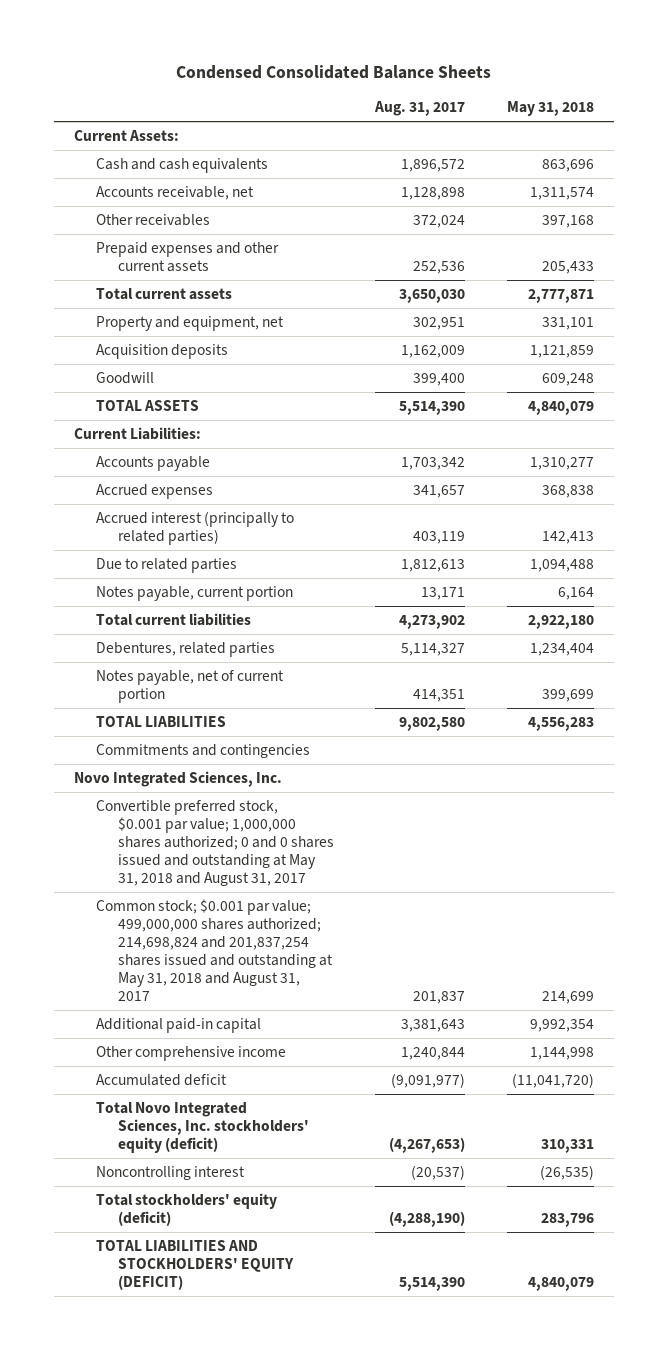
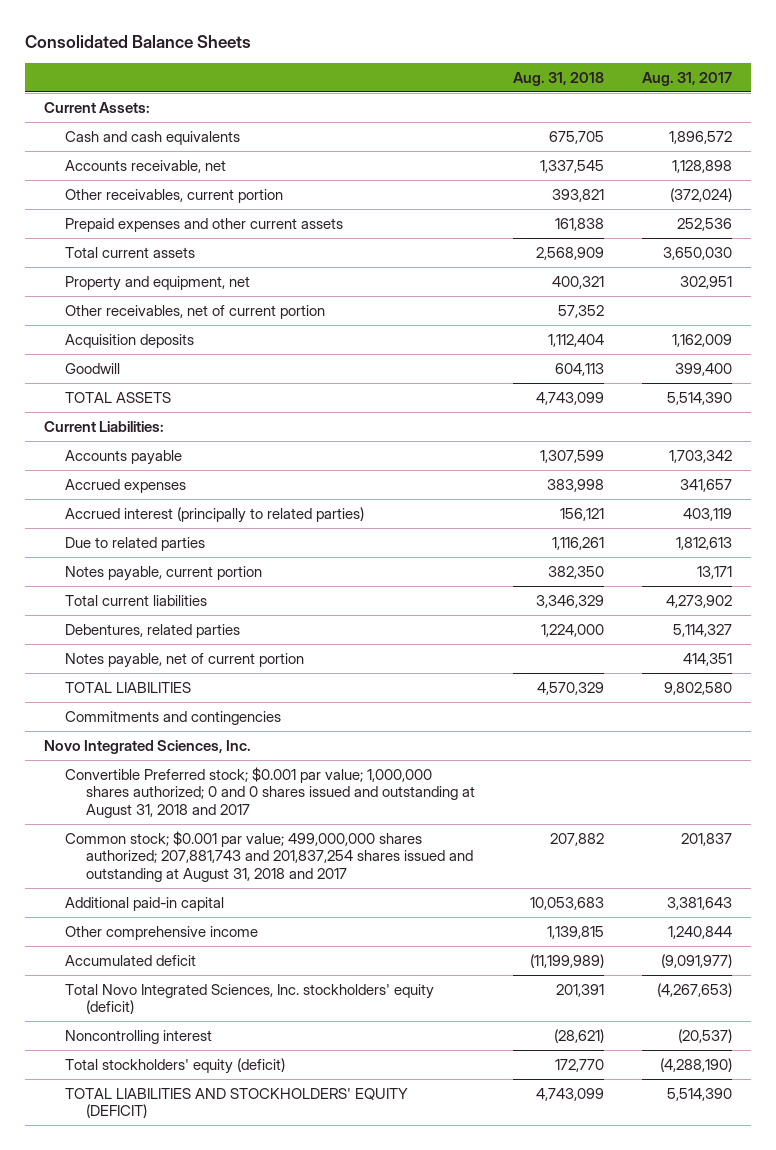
- Condensed Consolidated Balance Sheets
+ Consolidated Balance Sheets
- | Aug. 31, 2017 | May 31, 2018
+ | Aug. 31, 2018 | Aug. 31, 2017
- Other receivables | 372,024 | 397,168
+ Other receivables, current portion | 393,821 | (372,024)
+ Other receivables, net of current portion | 57,352 |
- Convertible preferred stock, $0.001 par value; 1,000,000 shares authorized; 0 and 0 shares issued and outstanding at May 31, 2018 and August 31, 2017
- Common stock; $0.001 par value; 499,000,000 shares authorized; 214,698,824 and 201,837,254 shares issued and outstanding at May 31, 2018 and August 31, 2017 | 201,837 | 214,699
+ Convertible Preferred stock; $0.001 par value; 1,000,000 shares authorized; 0 and 0 shares issued and outstanding at August 31, 2018 and 2017
+ Common stock; $0.001 par value; 499,000,000 shares authorized; 207,881,743 and 201,837,254 shares issued and outstanding at August 31, 2018 and 2017 | 207,882 | 201,837

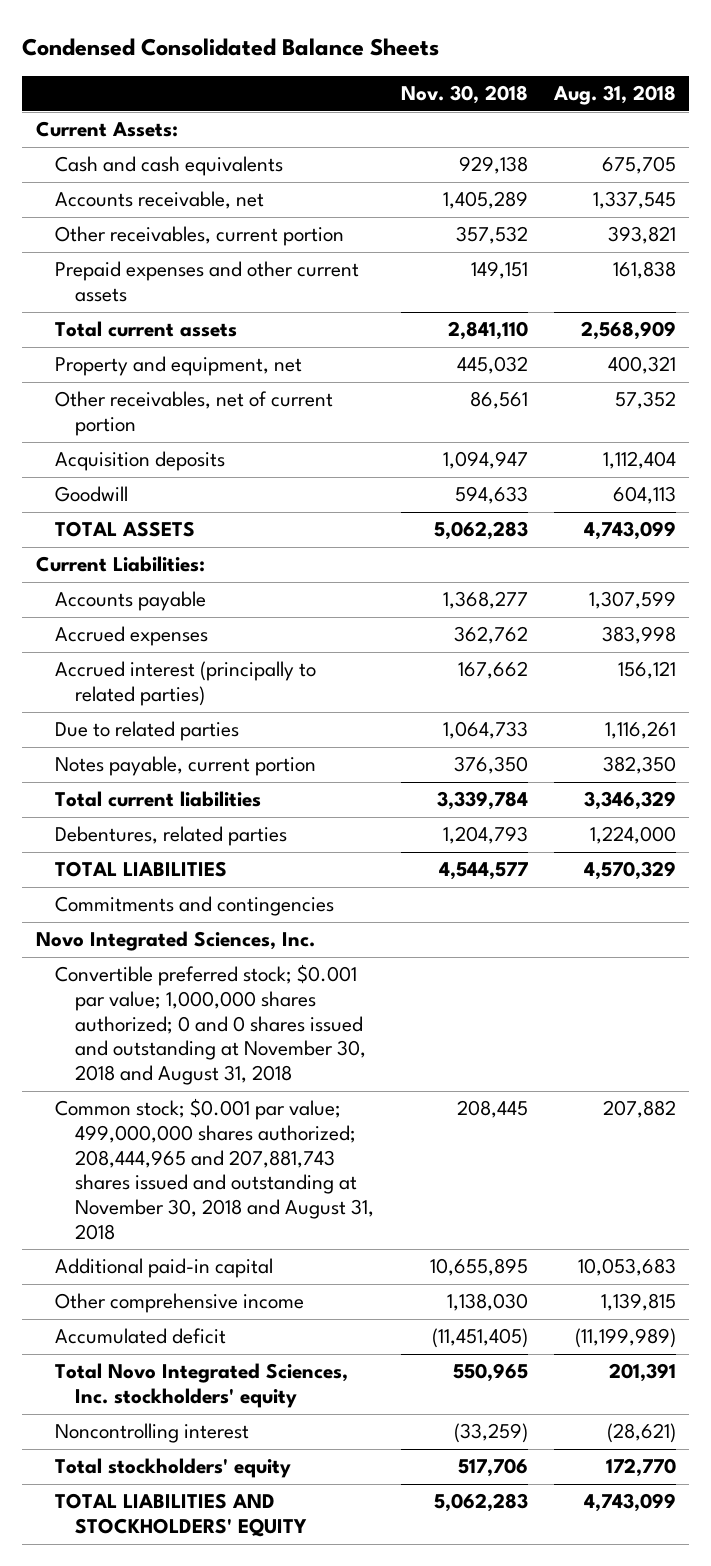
- Consolidated Balance Sheets
+ Condensed Consolidated Balance Sheets
- | Aug. 31, 2018 | Aug. 31, 2017
+ | Nov. 30, 2018 | Aug. 31, 2018
- Notes payable, net of current portion | | 414,351
- Convertible Preferred stock; $0.001 par value; 1,000,000 shares authorized; 0 and 0 shares issued and outstanding at August 31, 2018 and 2017
- Common stock; $0.001 par value; 499,000,000 shares authorized; 207,881,743 and 201,837,254 shares issued and outstanding at August 31, 2018 and 2017 | 207,882 | 201,837
+ Convertible preferred stock; $0.001 par value; 1,000,000 shares authorized; 0 and 0 shares issued and outstanding at November 30, 2018 and August 31, 2018
+ Common stock; $0.001 par value; 499,000,000 shares authorized; 208,444,965 and 207,881,743 shares issued and outstanding at November 30, 2018 and August 31, 2018 | 208,445 | 207,882
- Total Novo Integrated Sciences, Inc. stockholders' equity (deficit) | 201,391 | (4,267,653)
+ Total Novo Integrated Sciences, Inc. stockholders' equity | 550,965 | 201,391
- Total stockholders' equity (deficit) | 172,770 | (4,288,190)
- TOTAL LIABILITIES AND STOCKHOLDERS' EQUITY (DEFICIT) | 4,743,099 | 5,514,390
+ Total stockholders' equity | 517,706 | 172,770
+ TOTAL LIABILITIES AND STOCKHOLDERS' EQUITY | 5,062,283 | 4,743,099

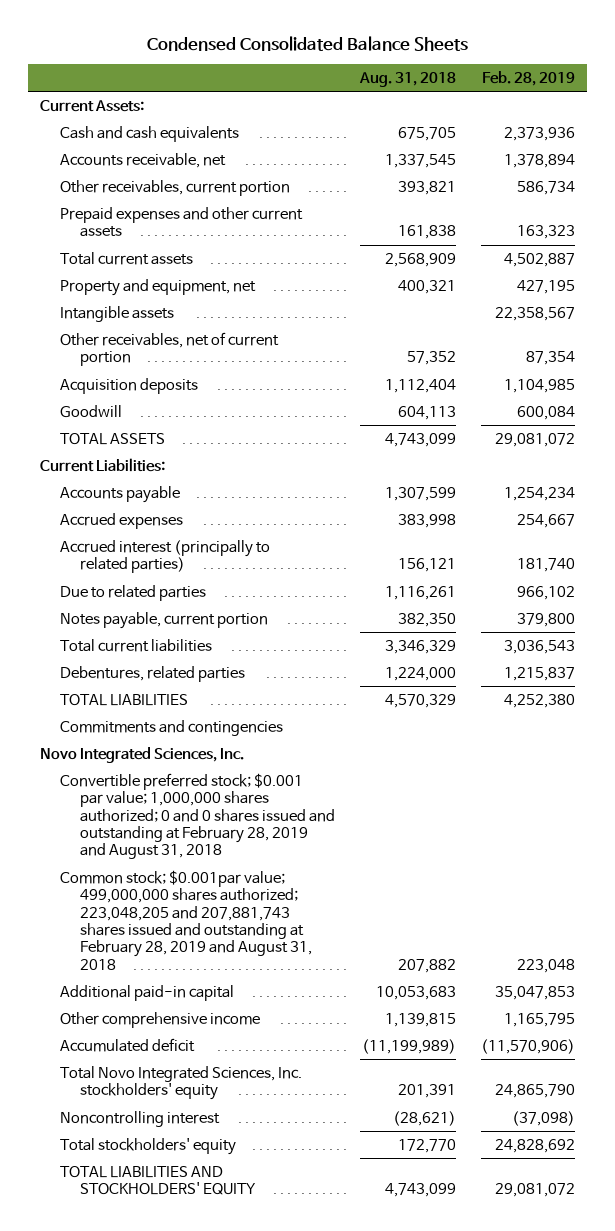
- | Nov. 30, 2018 | Aug. 31, 2018
+ | Aug. 31, 2018 | Feb. 28, 2019
+ Intangible assets | | 22,358,567
- Convertible preferred stock; $0.001 par value; 1,000,000 shares authorized; 0 and 0 shares issued and outstanding at November 30, 2018 and August 31, 2018
- Common stock; $0.001 par value; 499,000,000 shares authorized; 208,444,965 and 207,881,743 shares issued and outstanding at November 30, 2018 and August 31, 2018 | 208,445 | 207,882
+ Convertible preferred stock; $0.001 par value; 1,000,000 shares authorized; 0 and 0 shares issued and outstanding at February 28, 2019 and August 31, 2018
+ Common stock; $0.001par value; 499,000,000 shares authorized; 223,048,205 and 207,881,743 shares issued and outstanding at February 28, 2019 and August 31, 2018 | 207,882 | 223,048

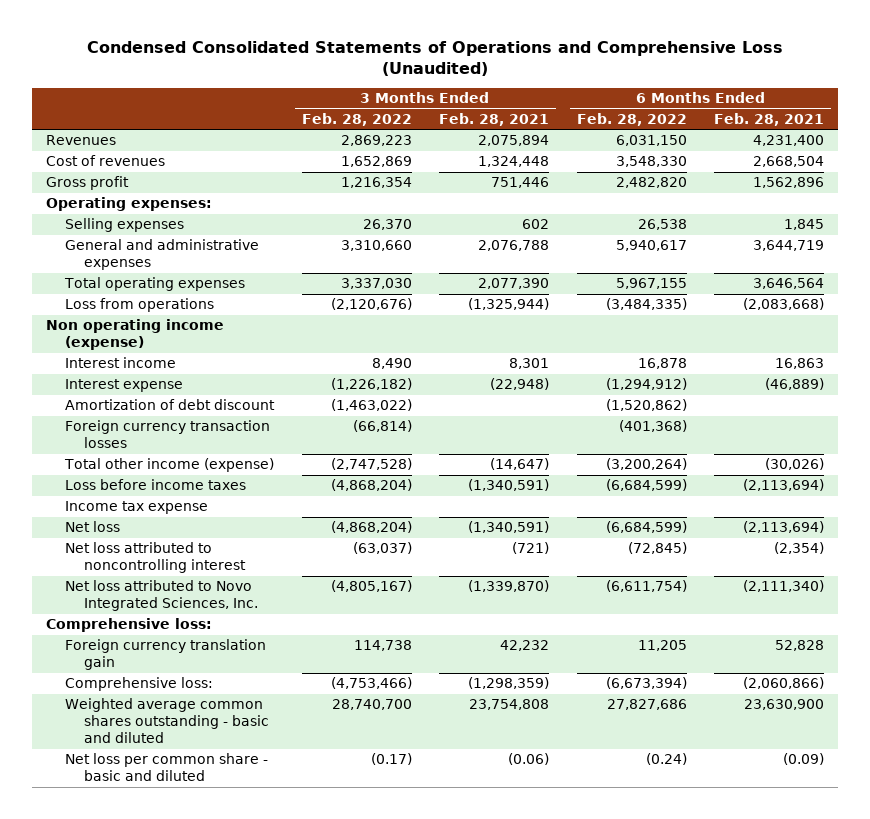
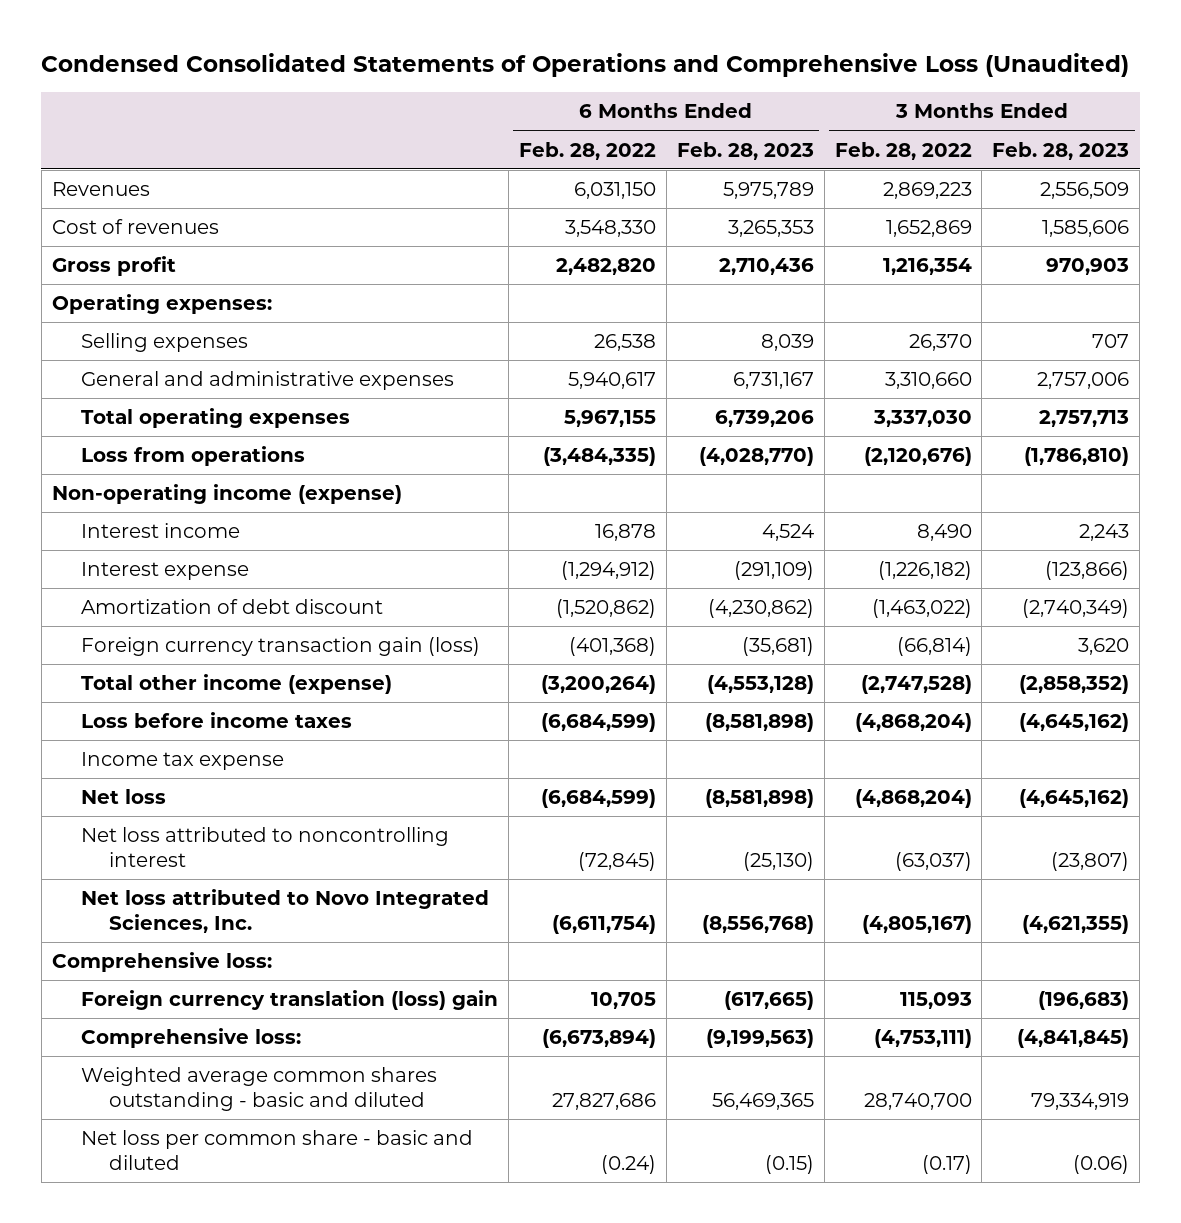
- | 3 Months Ended Feb. 28, 2022 | 3 Months Ended Feb. 28, 2021 | 6 Months Ended Feb. 28, 2022 | 6 Months Ended Feb. 28, 2021
+ | 6 Months Ended Feb. 28, 2022 | 6 Months Ended Feb. 28, 2023 | 3 Months Ended Feb. 28, 2022 | 3 Months Ended Feb. 28, 2023
- Non operating income (expense)
+ Non-operating income (expense)
- Foreign currency transaction losses | (66,814) | | (401,368) |
+ Foreign currency transaction gain (loss) | (401,368) | (35,681) | (66,814) | 3,620
- Foreign currency translation gain | 114,738 | 42,232 | 11,205 | 52,828
- Comprehensive loss: | (4,753,466) | (1,298,359) | (6,673,394) | (2,060,866)
+ Foreign currency translation (loss) gain | 10,705 | (617,665) | 115,093 | (196,683)
+ Comprehensive loss: | (6,673,894) | (9,199,563) | (4,753,111) | (4,841,845)

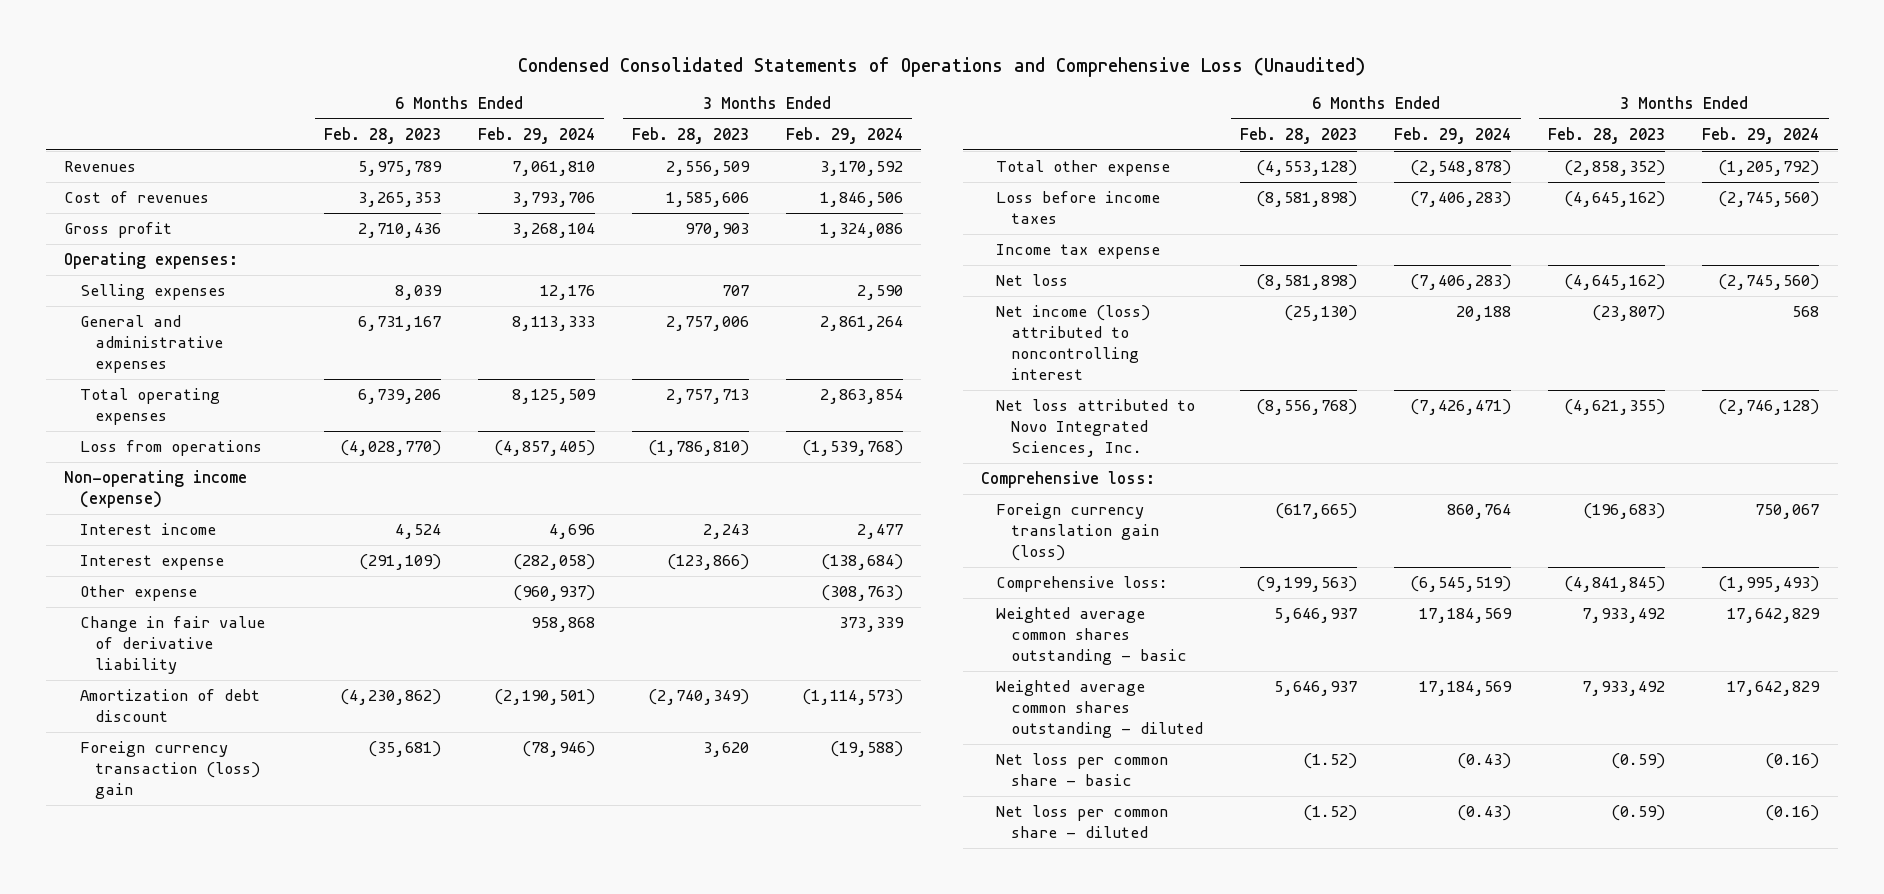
- | 6 Months Ended Feb. 28, 2022 | 6 Months Ended Feb. 28, 2023 | 3 Months Ended Feb. 28, 2022 | 3 Months Ended Feb. 28, 2023
+ | 6 Months Ended Feb. 28, 2023 | 6 Months Ended Feb. 29, 2024 | 3 Months Ended Feb. 28, 2023 | 3 Months Ended Feb. 29, 2024
+ Other expense | | (960,937) | | (308,763)
+ Change in fair value of derivative liability | | 958,868 | | 373,339
- Foreign currency transaction gain (loss) | (401,368) | (35,681) | (66,814) | 3,620
- Total other income (expense) | (3,200,264) | (4,553,128) | (2,747,528) | (2,858,352)
+ Foreign currency transaction (loss) gain | (35,681) | (78,946) | 3,620 | (19,588)
+ Total other expense | (4,553,128) | (2,548,878) | (2,858,352) | (1,205,792)
- Net loss attributed to noncontrolling interest | (72,845) | (25,130) | (63,037) | (23,807)
+ Net income (loss) attributed to noncontrolling interest | (25,130) | 20,188 | (23,807) | 568
- Foreign currency translation (loss) gain | 10,705 | (617,665) | 115,093 | (196,683)
+ Foreign currency translation gain (loss) | (617,665) | 860,764 | (196,683) | 750,067
- Weighted average common shares outstanding - basic and diluted | 27,827,686 | 56,469,365 | 28,740,700 | 79,334,919
- Net loss per common share - basic and diluted | (0.24) | (0.15) | (0.17) | (0.06)
+ Weighted average common shares outstanding - basic | 5,646,937 | 17,184,569 | 7,933,492 | 17,642,829
+ Weighted average common shares outstanding - diluted | 5,646,937 | 17,184,569 | 7,933,492 | 17,642,829
+ Net loss per common share - basic | (1.52) | (0.43) | (0.59) | (0.16)
+ Net loss per common share - diluted | (1.52) | (0.43) | (0.59) | (0.16)

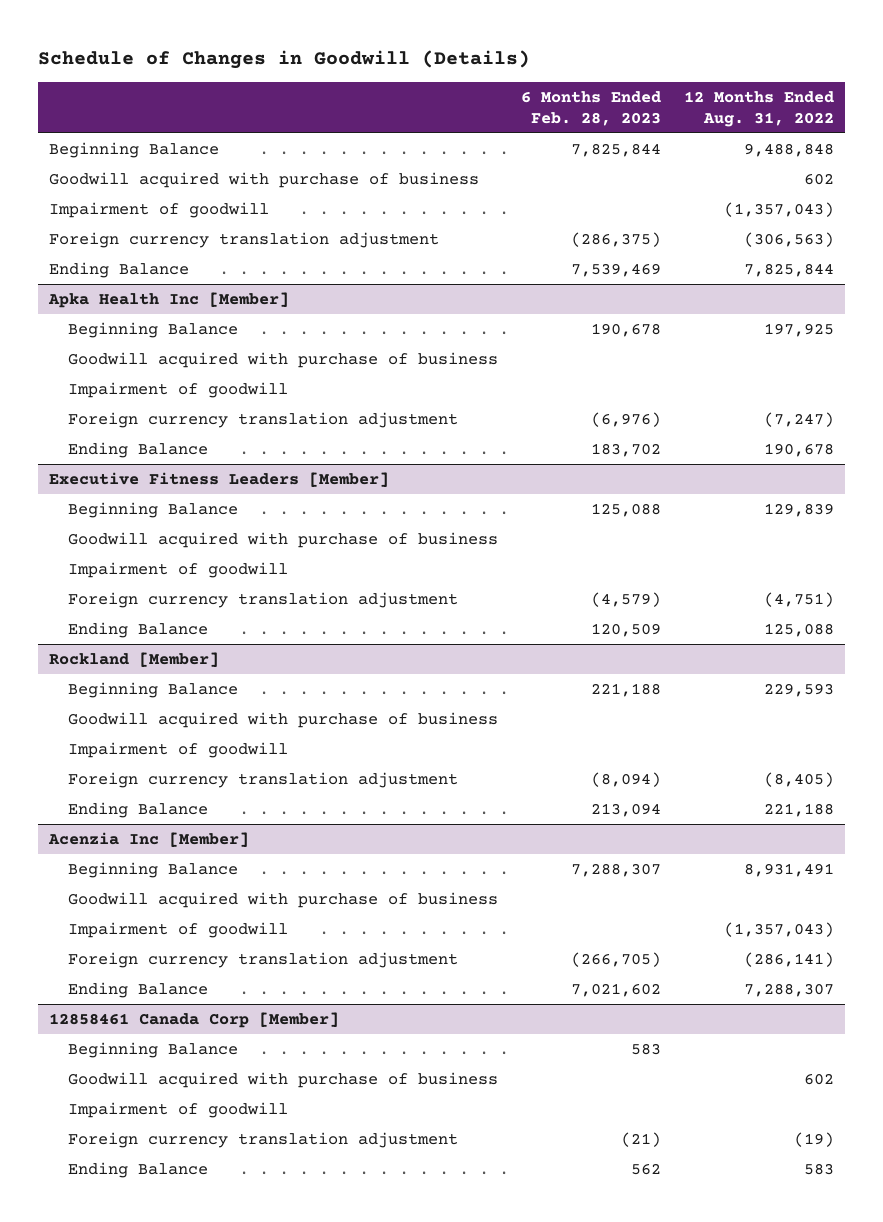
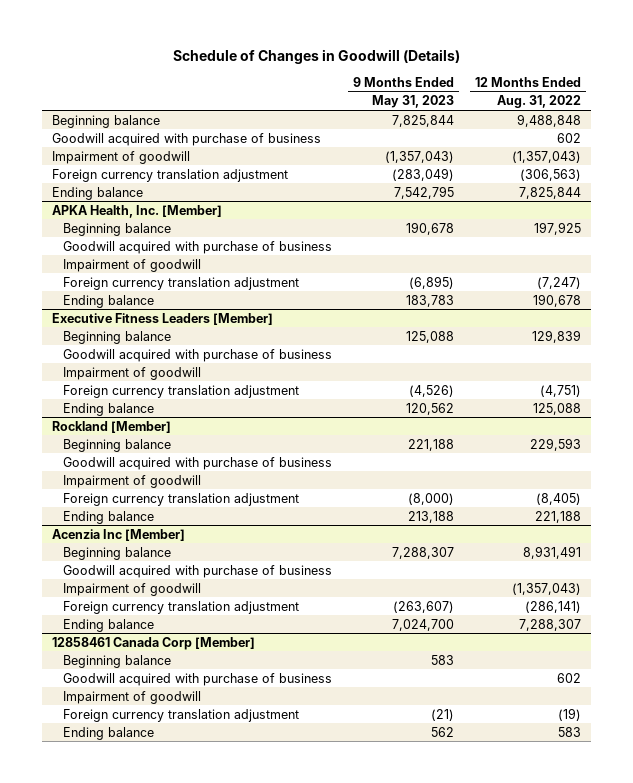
- | 6 Months Ended Feb. 28, 2023 | 12 Months Ended Aug. 31, 2022
+ | 9 Months Ended May 31, 2023 | 12 Months Ended Aug. 31, 2022
- Beginning Balance | 7,825,844 | 9,488,848
+ Beginning balance | 7,825,844 | 9,488,848
- Ending Balance | 7,539,469 | 7,825,844
- Apka Health Inc [Member]
- Beginning Balance | 190,678 | 197,925
+ Ending balance | 7,542,795 | 7,825,844
+ APKA Health, Inc. [Member]
+ Beginning balance | 190,678 | 197,925
- Ending Balance | 183,702 | 190,678
+ Ending balance | 183,783 | 190,678
@ Executive Fitness Leaders [Member]
- Beginning Balance | 125,088 | 129,839
+ Beginning balance | 125,088 | 129,839
- Ending Balance | 120,509 | 125,088
+ Ending balance | 120,562 | 125,088
@ Rockland [Member]
- Beginning Balance | 221,188 | 229,593
+ Beginning balance | 221,188 | 229,593
- Ending Balance | 213,094 | 221,188
+ Ending balance | 213,188 | 221,188
@ Acenzia Inc [Member]
- Beginning Balance | 7,288,307 | 8,931,491
+ Beginning balance | 7,288,307 | 8,931,491
- Ending Balance | 7,021,602 | 7,288,307
+ Ending balance | 7,024,700 | 7,288,307
@ 12858461 Canada Corp [Member]
- Beginning Balance | 583 |
+ Beginning balance | 583 |
- Ending Balance | 562 | 583
+ Ending balance | 562 | 583

